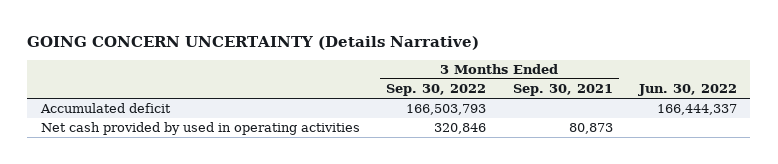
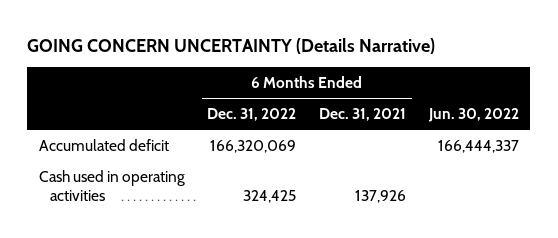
- | 3 Months Ended Sep. 30, 2022 | 3 Months Ended Sep. 30, 2021 | Jun. 30, 2022
+ | 6 Months Ended Dec. 31, 2022 | 6 Months Ended Dec. 31, 2021 | Jun. 30, 2022
- Net cash provided by used in operating activities | 320,846 | 80,873 |
+ Cash used in operating activities | 324,425 | 137,926 |

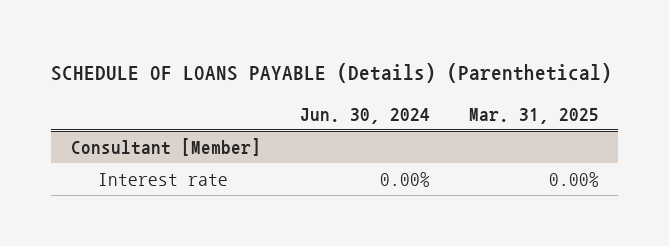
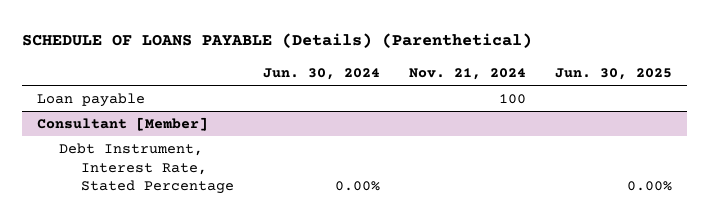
- | Jun. 30, 2024 | Mar. 31, 2025
+ | Jun. 30, 2024 | Nov. 21, 2024 | Jun. 30, 2025
+ Loan payable | | 100 |
@ Consultant [Member]
- Interest rate | 0.00% | 0.00%
+ Debt Instrument, Interest Rate, Stated Percentage | 0.00% | | 0.00%

